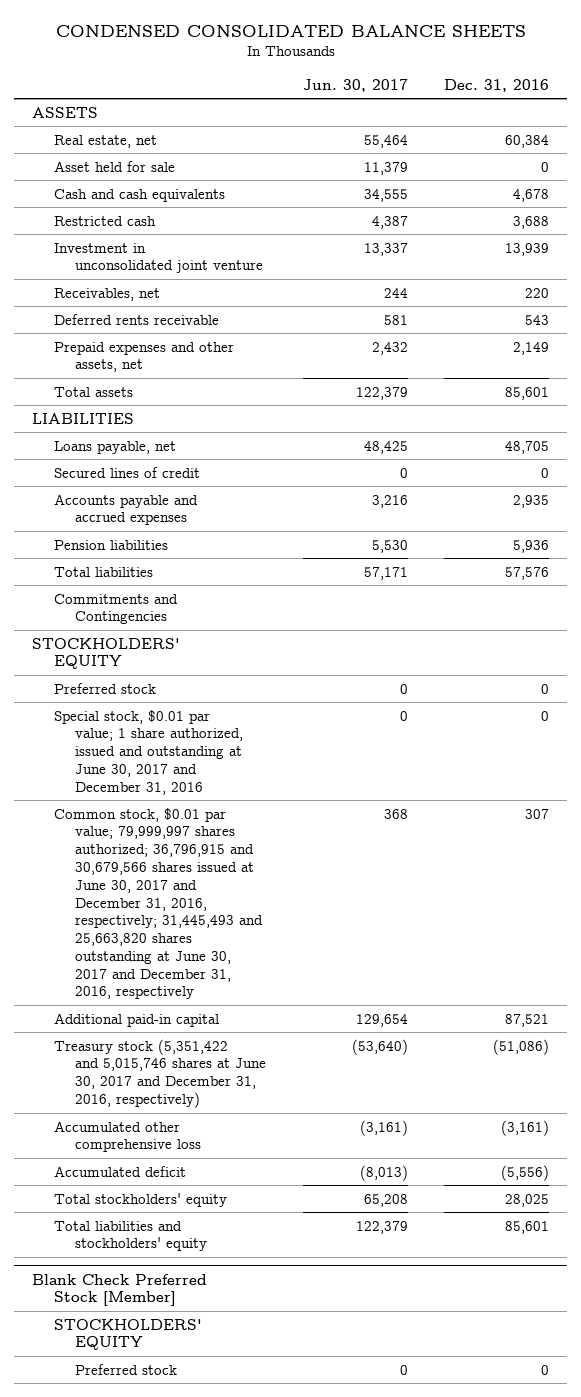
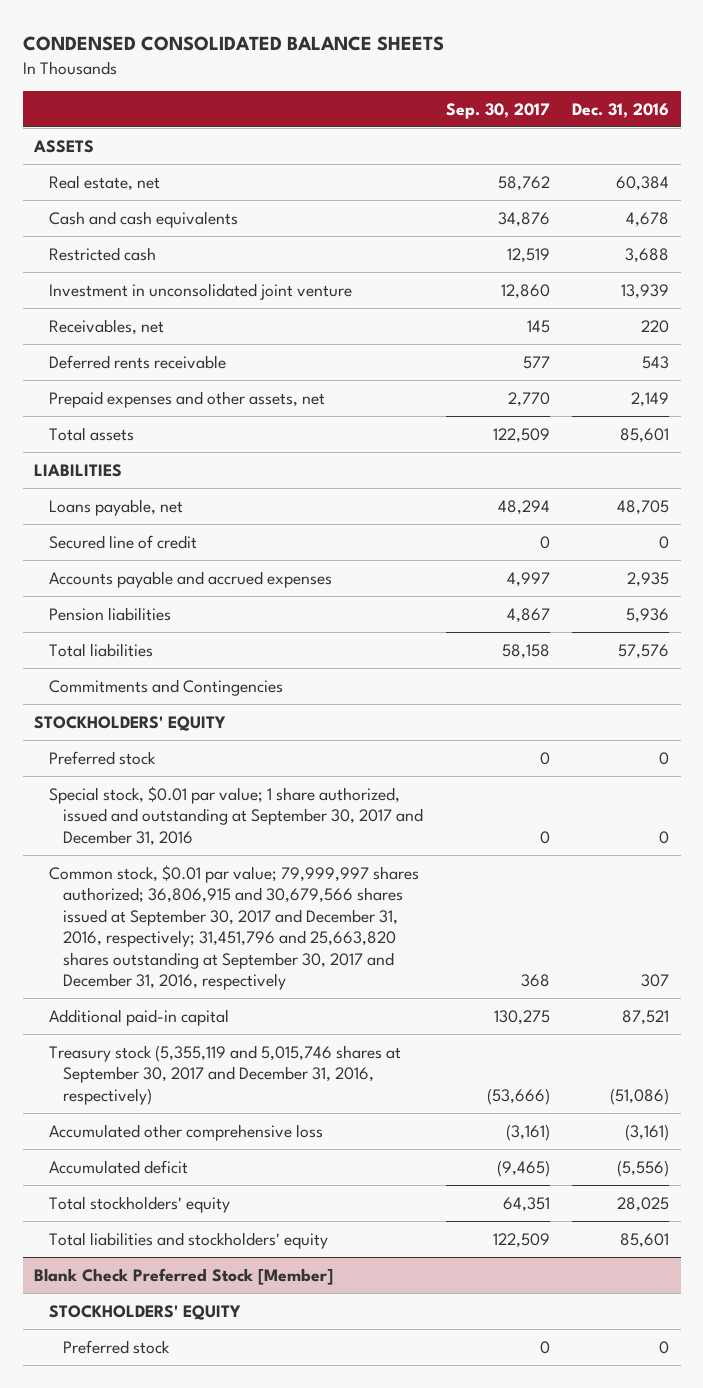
- | Jun. 30, 2017 | Dec. 31, 2016
+ | Sep. 30, 2017 | Dec. 31, 2016
- Asset held for sale | 11,379 | 0
- Secured lines of credit | 0 | 0
+ Secured line of credit | 0 | 0
- Special stock, $0.01 par value; 1 share authorized, issued and outstanding at June 30, 2017 and December 31, 2016 | 0 | 0
- Common stock, $0.01 par value; 79,999,997 shares authorized; 36,796,915 and 30,679,566 shares issued at June 30, 2017 and December 31, 2016, respectively; 31,445,493 and 25,663,820 shares outstanding at June 30, 2017 and December 31, 2016, respectively | 368 | 307
+ Special stock, $0.01 par value; 1 share authorized, issued and outstanding at September 30, 2017 and December 31, 2016 | 0 | 0
+ Common stock, $0.01 par value; 79,999,997 shares authorized; 36,806,915 and 30,679,566 shares issued at September 30, 2017 and December 31, 2016, respectively; 31,451,796 and 25,663,820 shares outstanding at September 30, 2017 and December 31, 2016, respectively | 368 | 307
- Treasury stock (5,351,422 and 5,015,746 shares at June 30, 2017 and December 31, 2016, respectively) | (53,640) | (51,086)
+ Treasury stock (5,355,119 and 5,015,746 shares at September 30, 2017 and December 31, 2016, respectively) | (53,666) | (51,086)

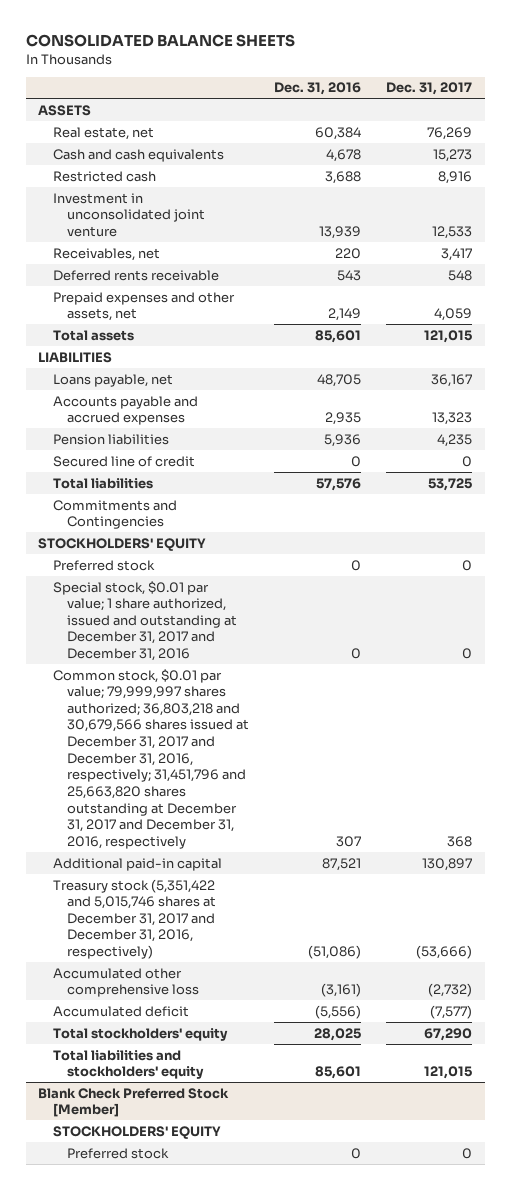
- CONDENSED CONSOLIDATED BALANCE SHEETS
+ CONSOLIDATED BALANCE SHEETS
- | Sep. 30, 2017 | Dec. 31, 2016
+ | Dec. 31, 2016 | Dec. 31, 2017
moved down: Secured line of credit | 0 | 0
- Special stock, $0.01 par value; 1 share authorized, issued and outstanding at September 30, 2017 and December 31, 2016 | 0 | 0
- Common stock, $0.01 par value; 79,999,997 shares authorized; 36,806,915 and 30,679,566 shares issued at September 30, 2017 and December 31, 2016, respectively; 31,451,796 and 25,663,820 shares outstanding at September 30, 2017 and December 31, 2016, respectively | 368 | 307
+ Special stock, $0.01 par value; 1 share authorized, issued and outstanding at December 31, 2017 and December 31, 2016 | 0 | 0
+ Common stock, $0.01 par value; 79,999,997 shares authorized; 36,803,218 and 30,679,566 shares issued at December 31, 2017 and December 31, 2016, respectively; 31,451,796 and 25,663,820 shares outstanding at December 31, 2017 and December 31, 2016, respectively | 307 | 368
- Treasury stock (5,355,119 and 5,015,746 shares at September 30, 2017 and December 31, 2016, respectively) | (53,666) | (51,086)
+ Treasury stock (5,351,422 and 5,015,746 shares at December 31, 2017 and December 31, 2016, respectively) | (51,086) | (53,666)

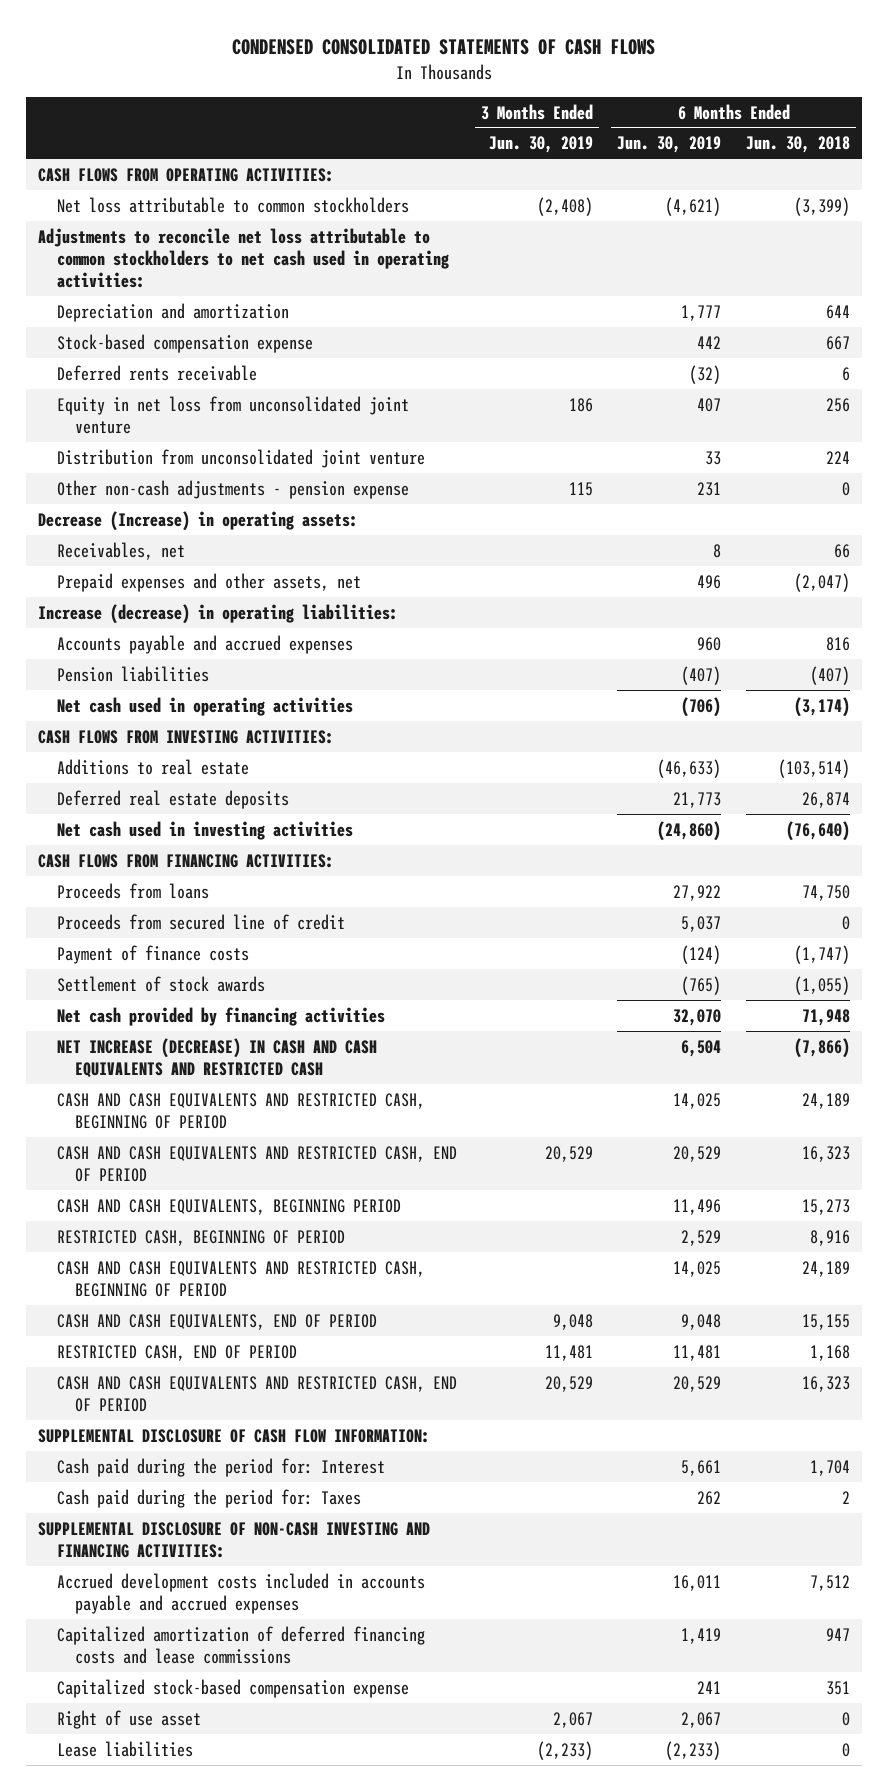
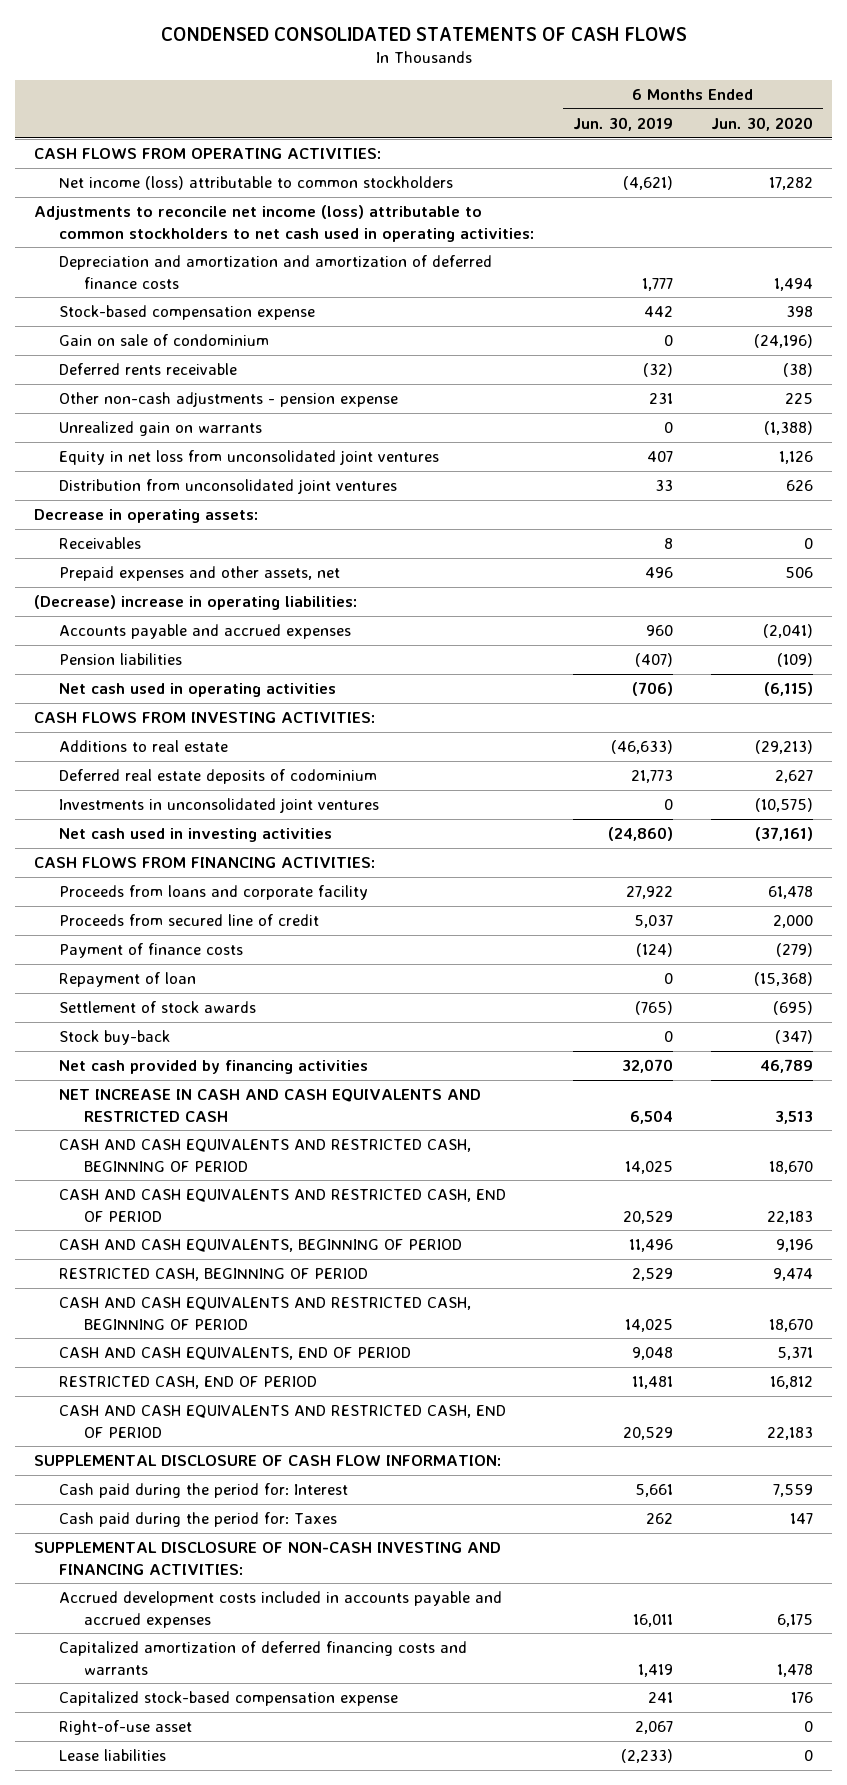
- | 3 Months Ended Jun. 30, 2019 | 6 Months Ended Jun. 30, 2019 | 6 Months Ended Jun. 30, 2018
+ | 6 Months Ended Jun. 30, 2019 | 6 Months Ended Jun. 30, 2020
- Net loss attributable to common stockholders | (2,408) | (4,621) | (3,399)
- Adjustments to reconcile net loss attributable to common stockholders to net cash used in operating activities:
- Depreciation and amortization | | 1,777 | 644
+ Net income (loss) attributable to common stockholders | (4,621) | 17,282
+ Adjustments to reconcile net income (loss) attributable to common stockholders to net cash used in operating activities:
+ Depreciation and amortization and amortization of deferred finance costs | 1,777 | 1,494
+ Gain on sale of condominium | 0 | (24,196)
- Equity in net loss from unconsolidated joint venture | 186 | 407 | 256
- Distribution from unconsolidated joint venture | | 33 | 224
- Decrease (Increase) in operating assets:
- Receivables, net | | 8 | 66
+ Unrealized gain on warrants | 0 | (1,388)
+ Equity in net loss from unconsolidated joint ventures | 407 | 1,126
+ Distribution from unconsolidated joint ventures | 33 | 626
+ Decrease in operating assets:
+ Receivables | 8 | 0
- Increase (decrease) in operating liabilities:
+ (Decrease) increase in operating liabilities:
- Deferred real estate deposits | | 21,773 | 26,874
+ Deferred real estate deposits of codominium | 21,773 | 2,627
+ Investments in unconsolidated joint ventures | 0 | (10,575)
- Proceeds from loans | | 27,922 | 74,750
+ Proceeds from loans and corporate facility | 27,922 | 61,478
+ Repayment of loan | 0 | (15,368)
+ Stock buy-back | 0 | (347)
- NET INCREASE (DECREASE) IN CASH AND CASH EQUIVALENTS AND RESTRICTED CASH | | 6,504 | (7,866)
+ NET INCREASE IN CASH AND CASH EQUIVALENTS AND RESTRICTED CASH | 6,504 | 3,513
- CASH AND CASH EQUIVALENTS, BEGINNING PERIOD | | 11,496 | 15,273
+ CASH AND CASH EQUIVALENTS, BEGINNING OF PERIOD | 11,496 | 9,196
- Capitalized amortization of deferred financing costs and lease commissions | | 1,419 | 947
+ Capitalized amortization of deferred financing costs and warrants | 1,419 | 1,478
- Right of use asset | 2,067 | 2,067 | 0
+ Right-of-use asset | 2,067 | 0

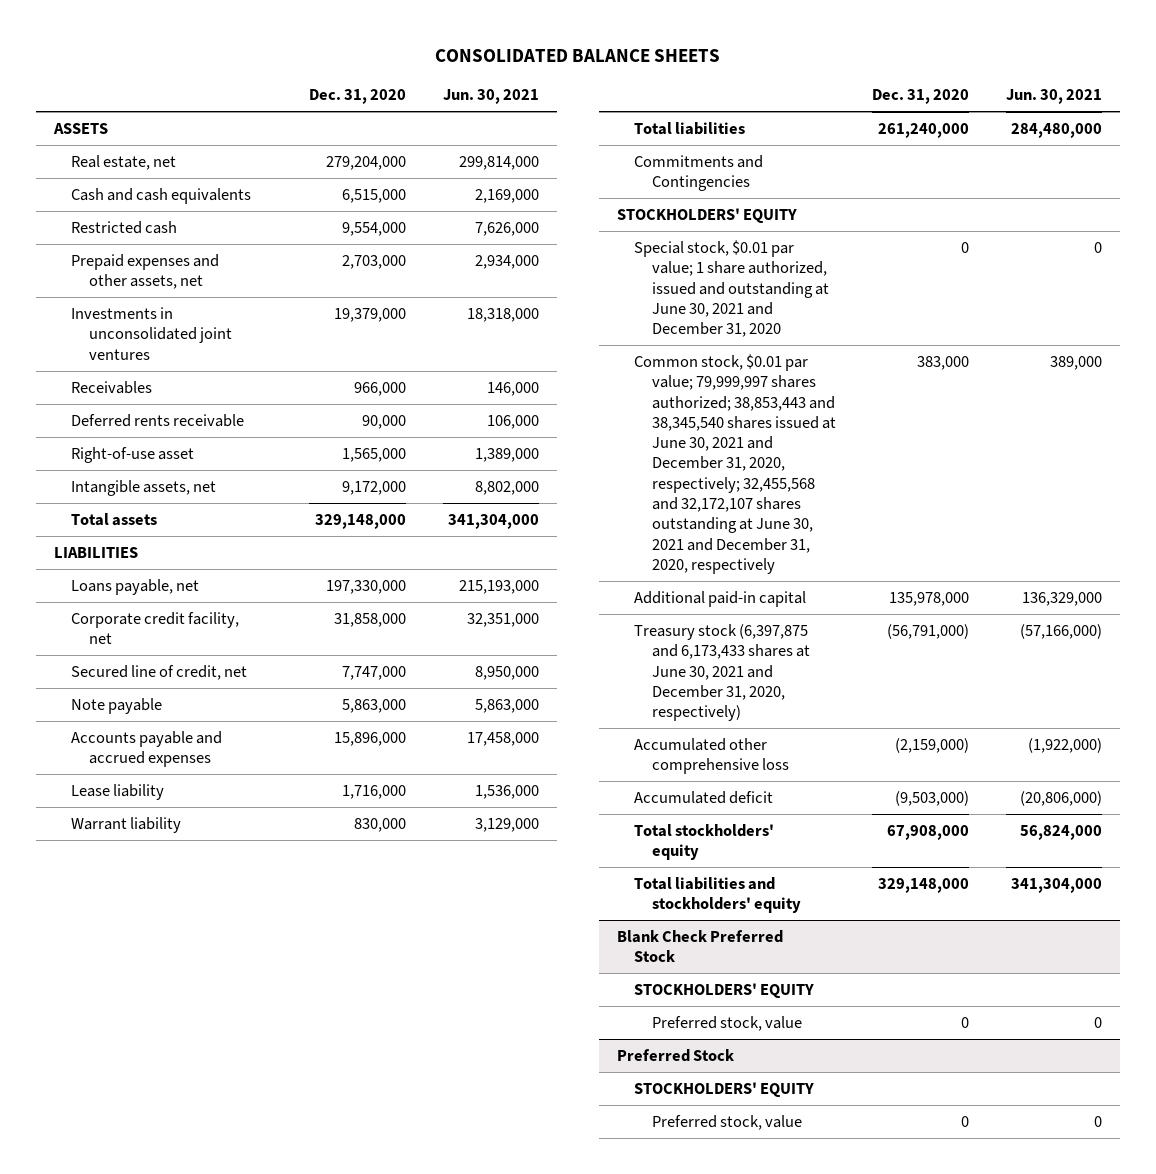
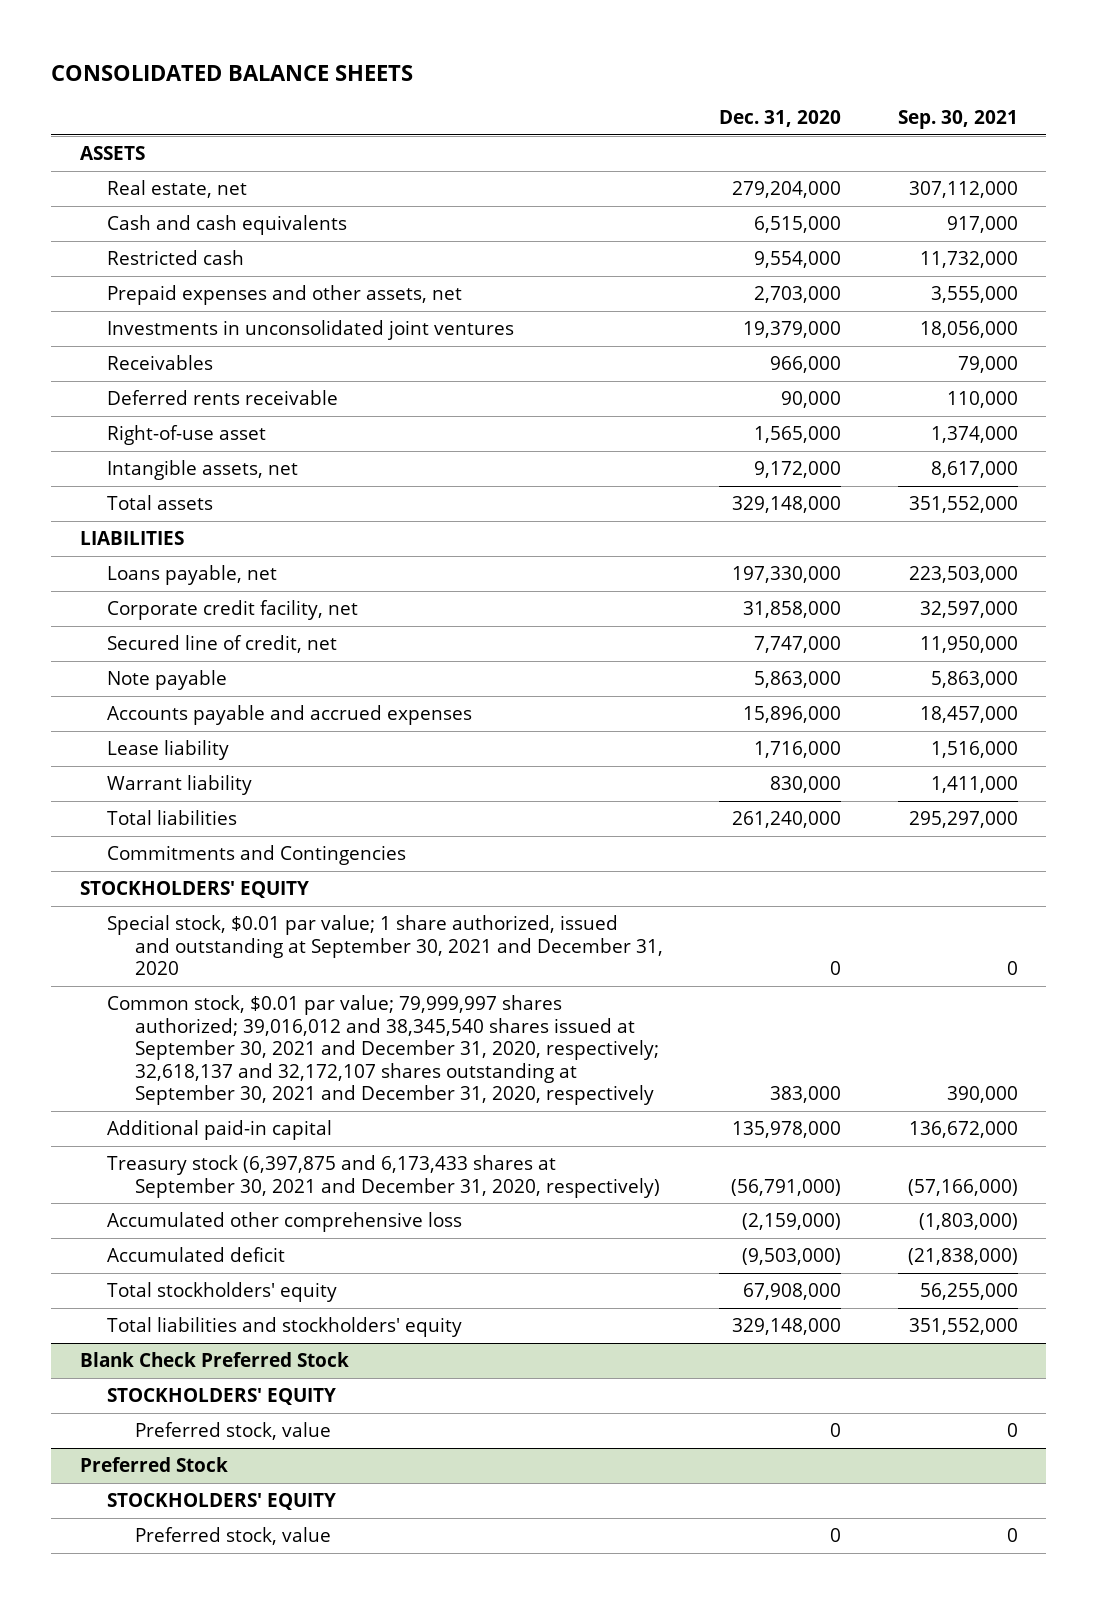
- | Dec. 31, 2020 | Jun. 30, 2021
+ | Dec. 31, 2020 | Sep. 30, 2021
- Special stock, $0.01 par value; 1 share authorized, issued and outstanding at June 30, 2021 and December 31, 2020 | 0 | 0
- Common stock, $0.01 par value; 79,999,997 shares authorized; 38,853,443 and 38,345,540 shares issued at June 30, 2021 and December 31, 2020, respectively; 32,455,568 and 32,172,107 shares outstanding at June 30, 2021 and December 31, 2020, respectively | 383,000 | 389,000
+ Special stock, $0.01 par value; 1 share authorized, issued and outstanding at September 30, 2021 and December 31, 2020 | 0 | 0
+ Common stock, $0.01 par value; 79,999,997 shares authorized; 39,016,012 and 38,345,540 shares issued at September 30, 2021 and December 31, 2020, respectively; 32,618,137 and 32,172,107 shares outstanding at September 30, 2021 and December 31, 2020, respectively | 383,000 | 390,000
- Treasury stock (6,397,875 and 6,173,433 shares at June 30, 2021 and December 31, 2020, respectively) | (56,791,000) | (57,166,000)
+ Treasury stock (6,397,875 and 6,173,433 shares at September 30, 2021 and December 31, 2020, respectively) | (56,791,000) | (57,166,000)

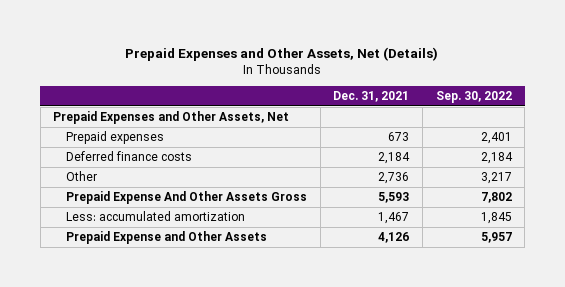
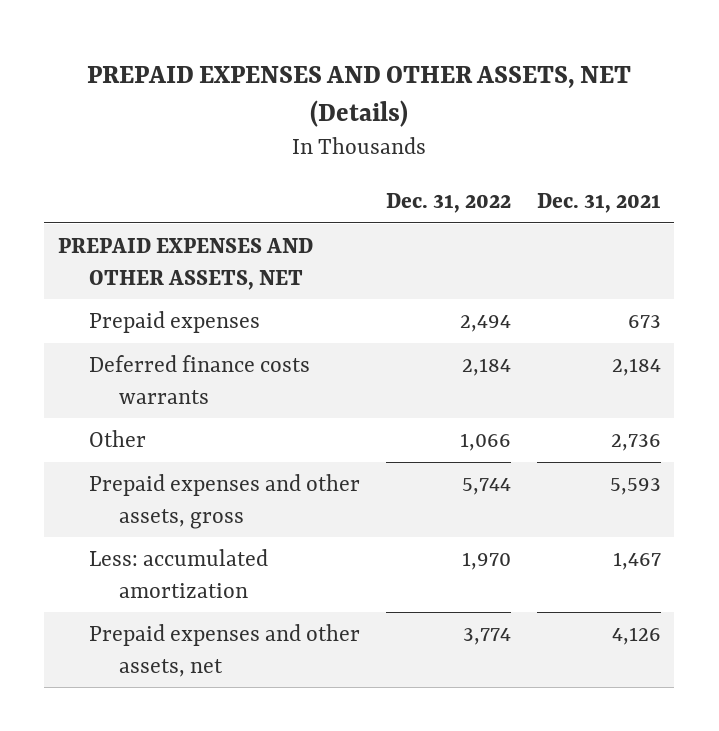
- Prepaid Expenses and Other Assets, Net (Details)
+ PREPAID EXPENSES AND OTHER ASSETS, NET (Details)
- | Dec. 31, 2021 | Sep. 30, 2022
+ | Dec. 31, 2022 | Dec. 31, 2021
- Prepaid Expenses and Other Assets, Net
+ PREPAID EXPENSES AND OTHER ASSETS, NET
- Deferred finance costs | 2,184 | 2,184
+ Deferred finance costs warrants | 2,184 | 2,184
- Prepaid Expense And Other Assets Gross | 5,593 | 7,802
+ Prepaid expenses and other assets, gross | 5,744 | 5,593
- Prepaid Expense and Other Assets | 4,126 | 5,957
+ Prepaid expenses and other assets, net | 3,774 | 4,126

